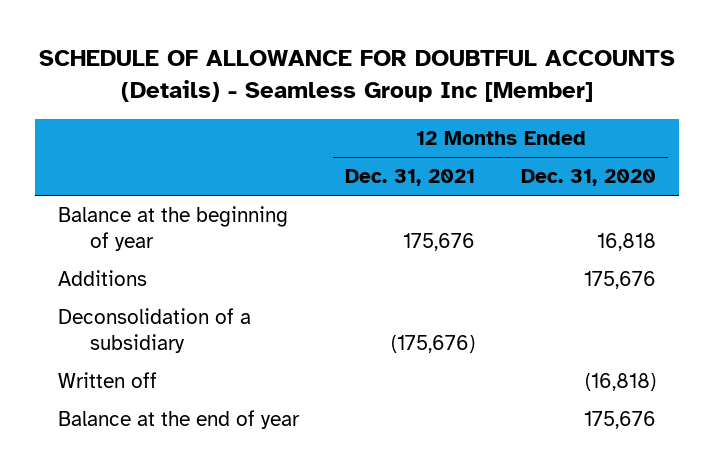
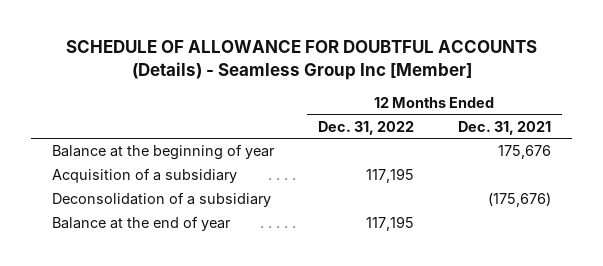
- | 12 Months Ended Dec. 31, 2021 | 12 Months Ended Dec. 31, 2020
+ | 12 Months Ended Dec. 31, 2022 | 12 Months Ended Dec. 31, 2021
- Additions | | 175,676
+ Acquisition of a subsidiary | 117,195 |
- Written off | | (16,818)

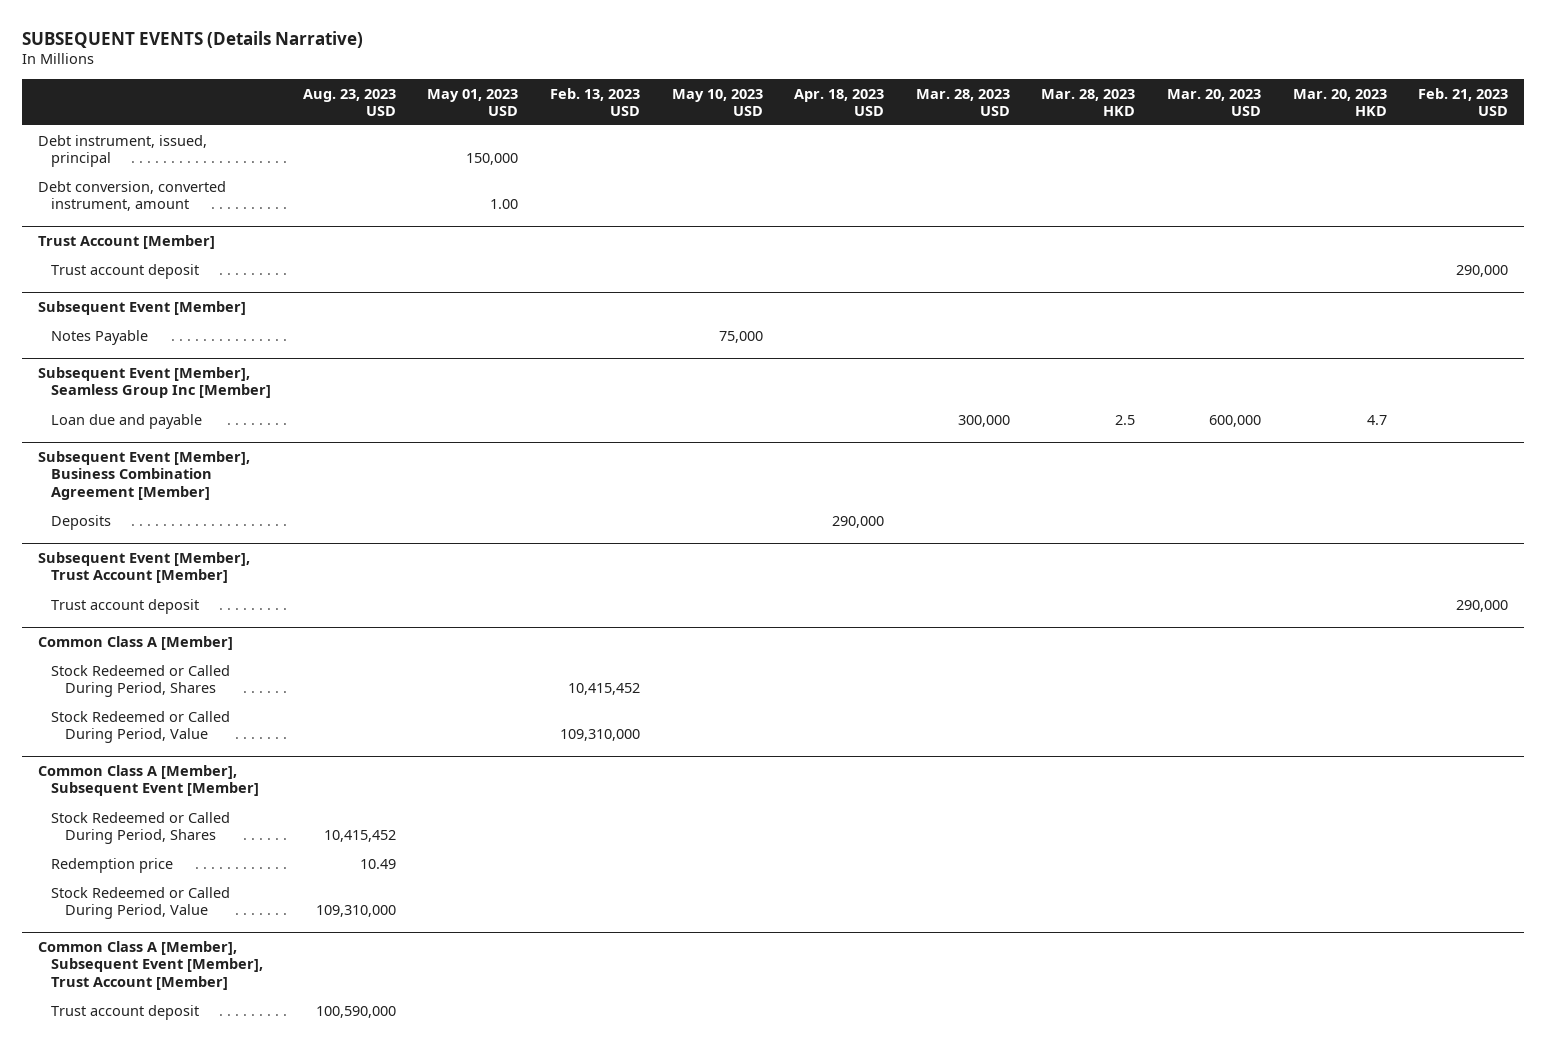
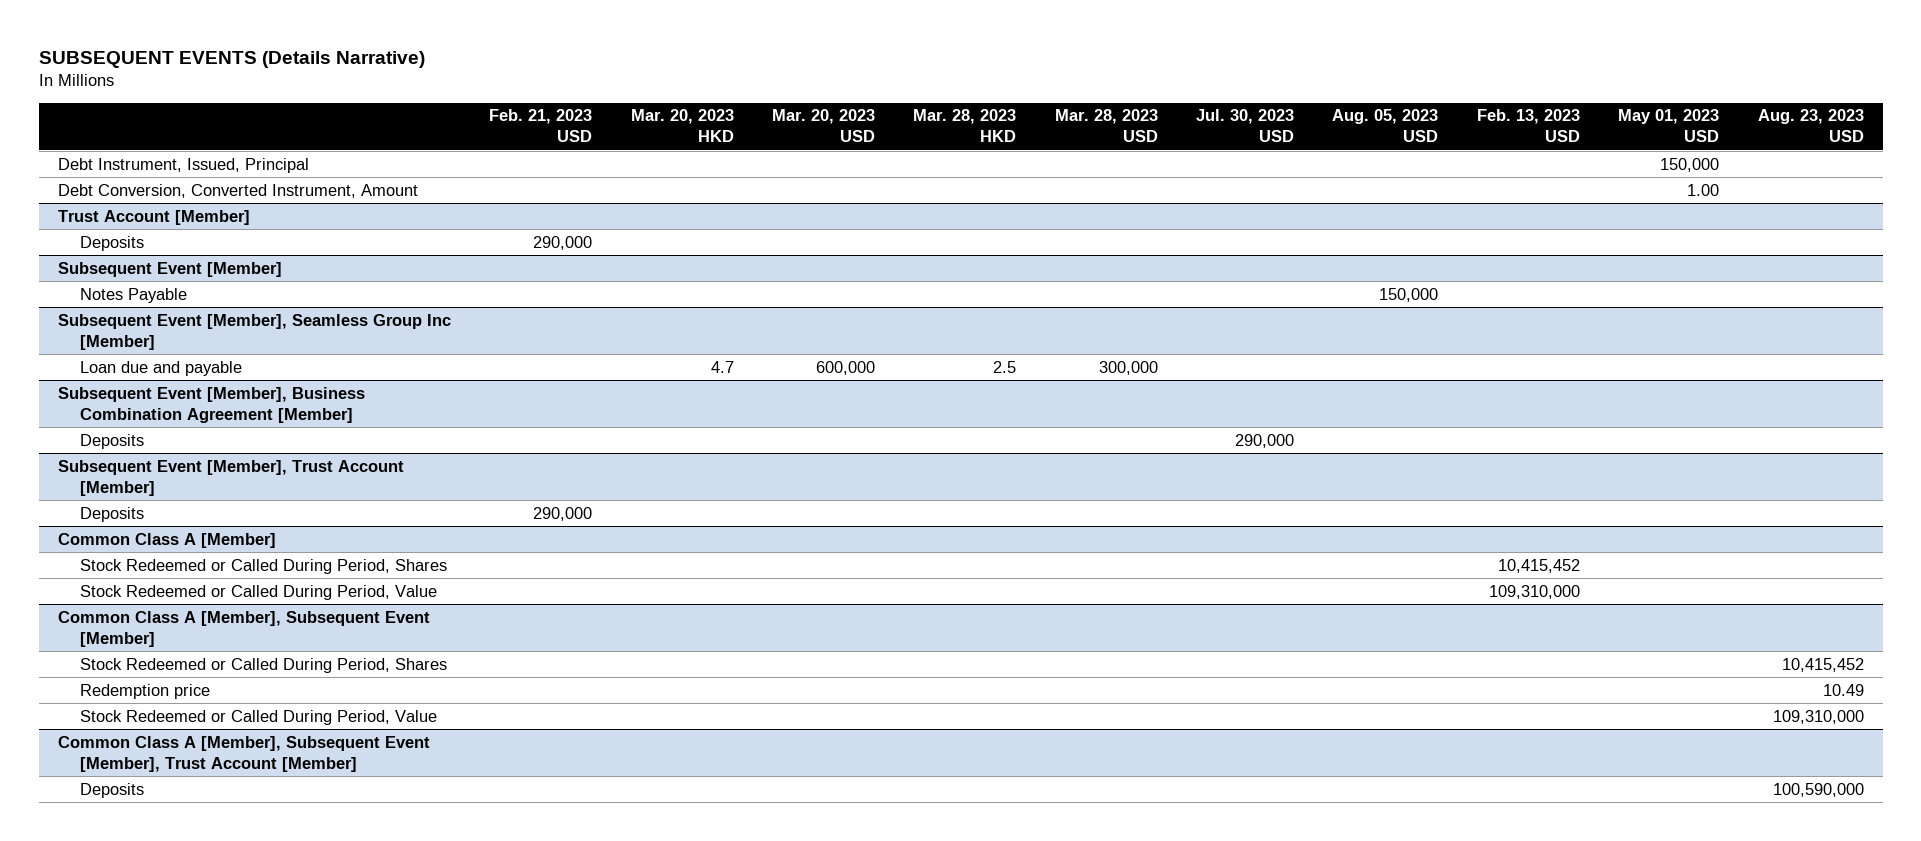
- | Aug. 23, 2023 USD | May 01, 2023 USD | Feb. 13, 2023 USD | May 10, 2023 USD | Apr. 18, 2023 USD | Mar. 28, 2023 USD | Mar. 28, 2023 HKD | Mar. 20, 2023 USD | Mar. 20, 2023 HKD | Feb. 21, 2023 USD
+ | Feb. 21, 2023 USD | Mar. 20, 2023 HKD | Mar. 20, 2023 USD | Mar. 28, 2023 HKD | Mar. 28, 2023 USD | Jul. 30, 2023 USD | Aug. 05, 2023 USD | Feb. 13, 2023 USD | May 01, 2023 USD | Aug. 23, 2023 USD
- Debt instrument, issued, principal | | 150,000 | | | | | | | |
- Debt conversion, converted instrument, amount | | 1.00 | | | | | | | |
+ Debt Instrument, Issued, Principal | | | | | | | | | 150,000 |
+ Debt Conversion, Converted Instrument, Amount | | | | | | | | | 1.00 |
@ Trust Account [Member]
- Trust account deposit | | | | | | | | | | 290,000
+ Deposits | 290,000 | | | | | | | | |
@ Subsequent Event [Member], Trust Account [Member]
- Trust account deposit | | | | | | | | | | 290,000
+ Deposits | 290,000 | | | | | | | | |
@ Common Class A [Member], Subsequent Event [Member], Trust Account [Member]
- Trust account deposit | 100,590,000 | | | | | | | | |
+ Deposits | | | | | | | | | | 100,590,000

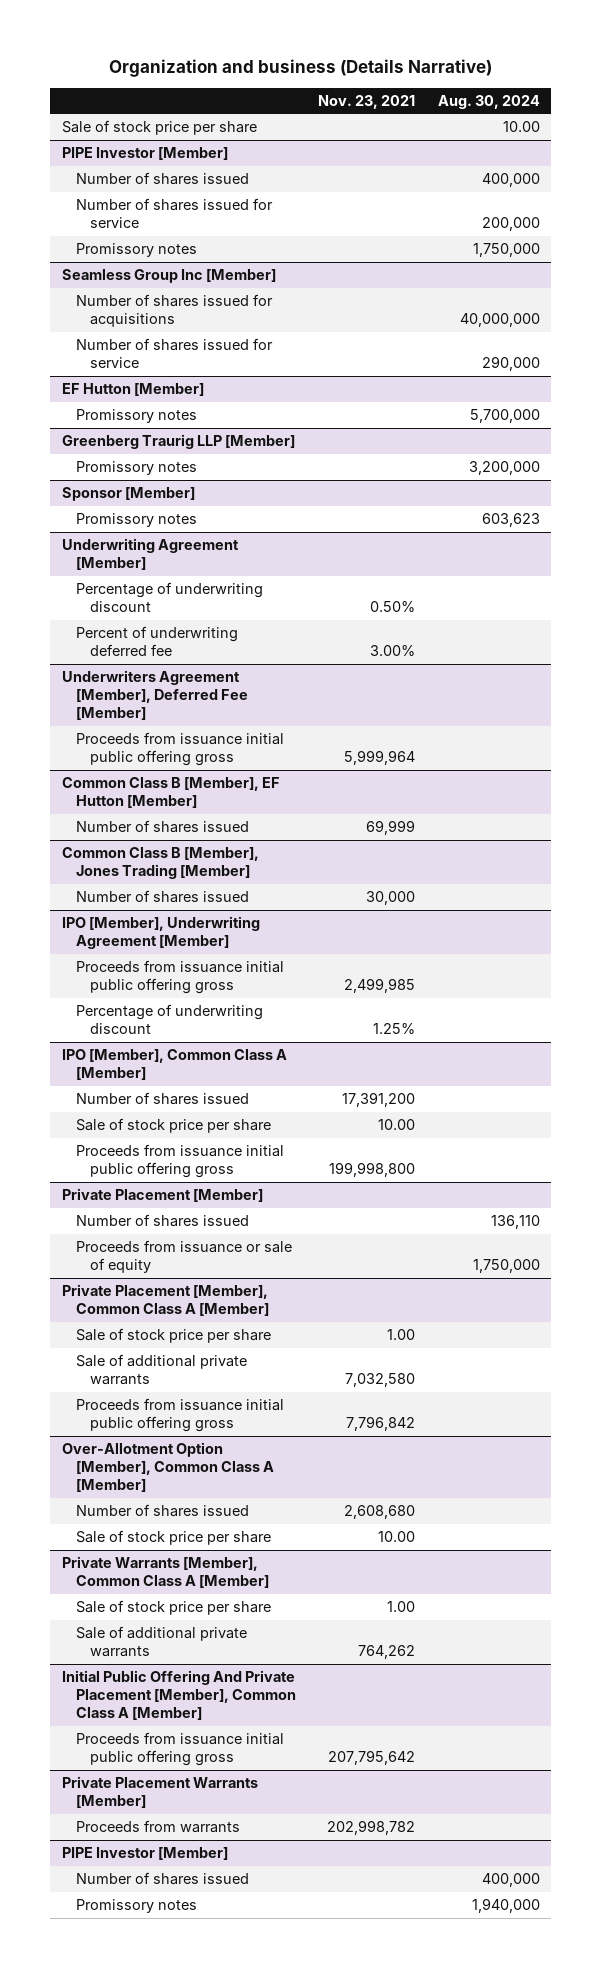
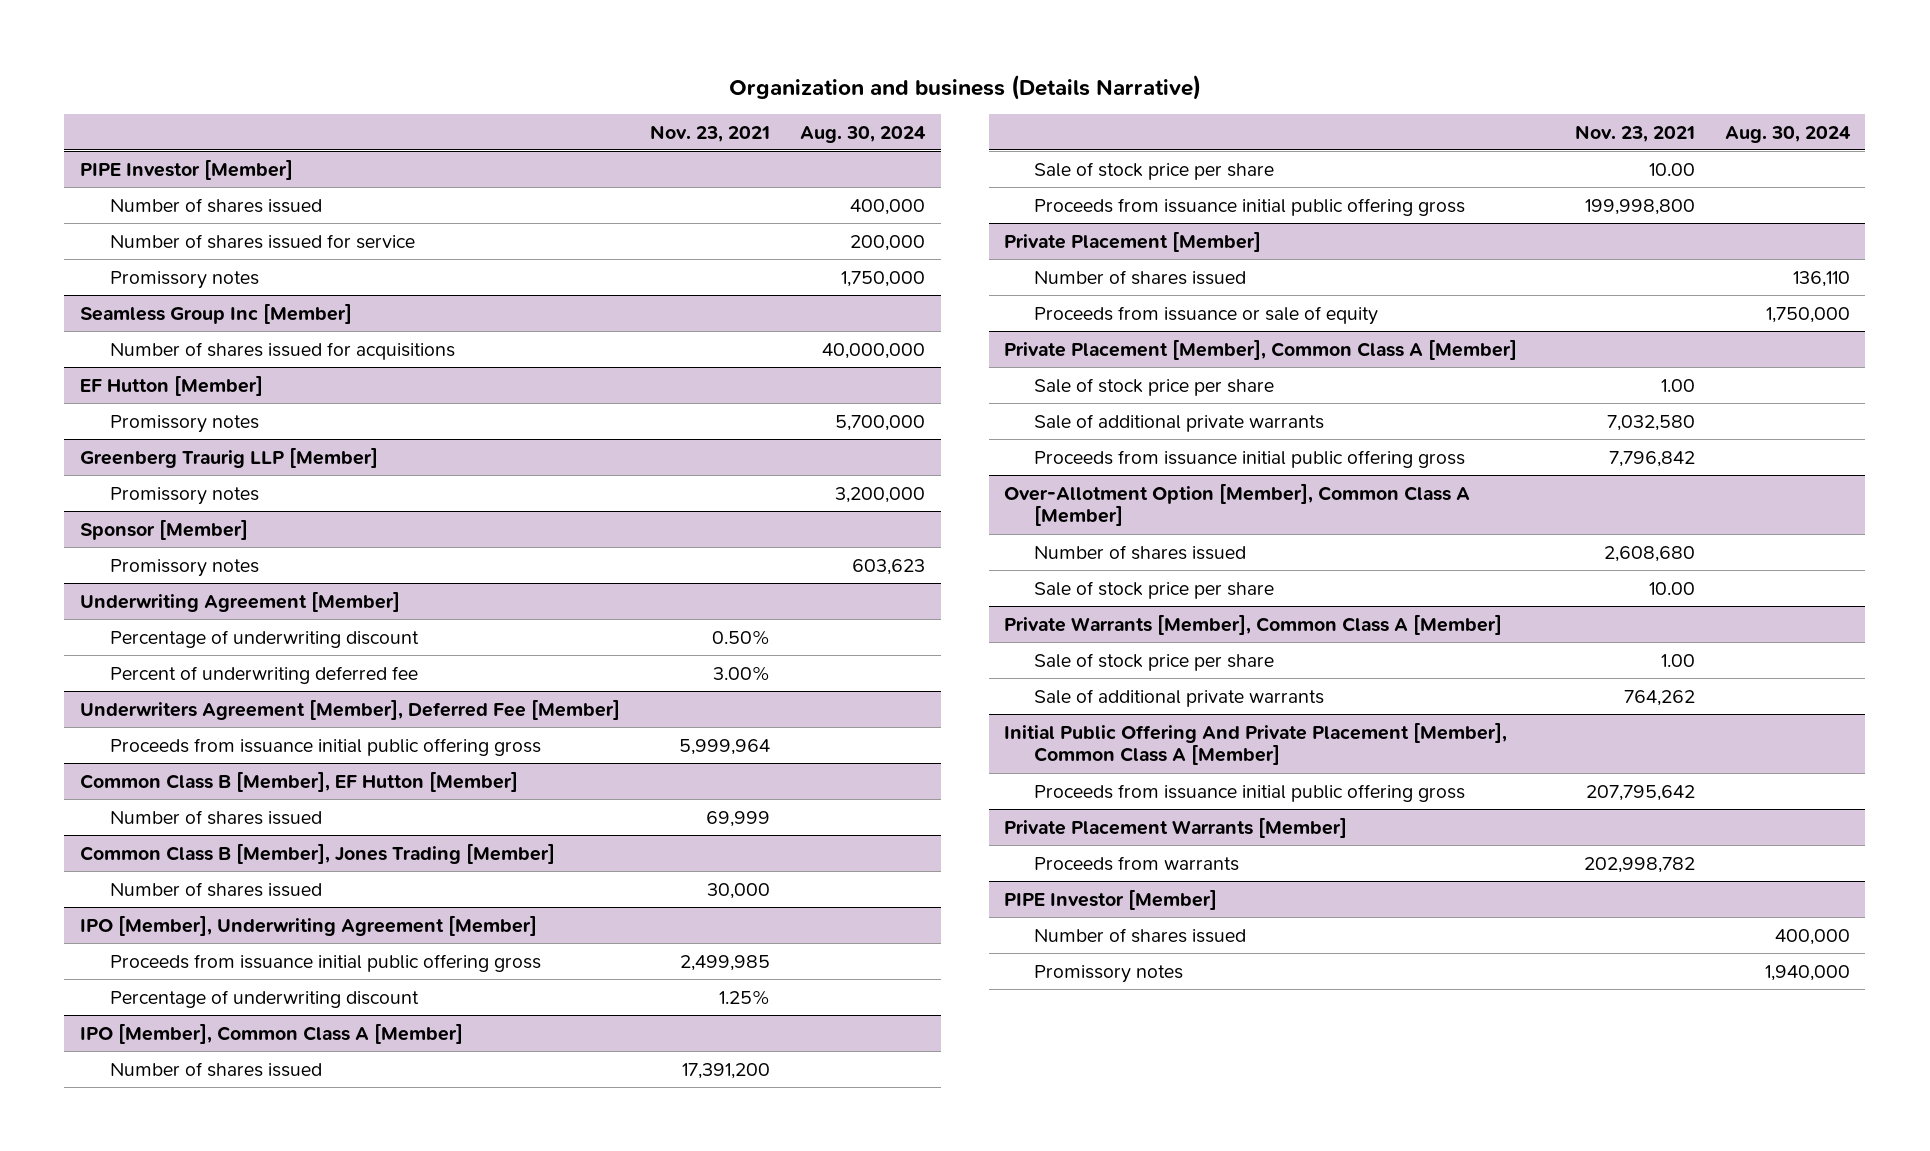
- Sale of stock price per share | | 10.00
@ Seamless Group Inc [Member]
- Number of shares issued for service | | 290,000

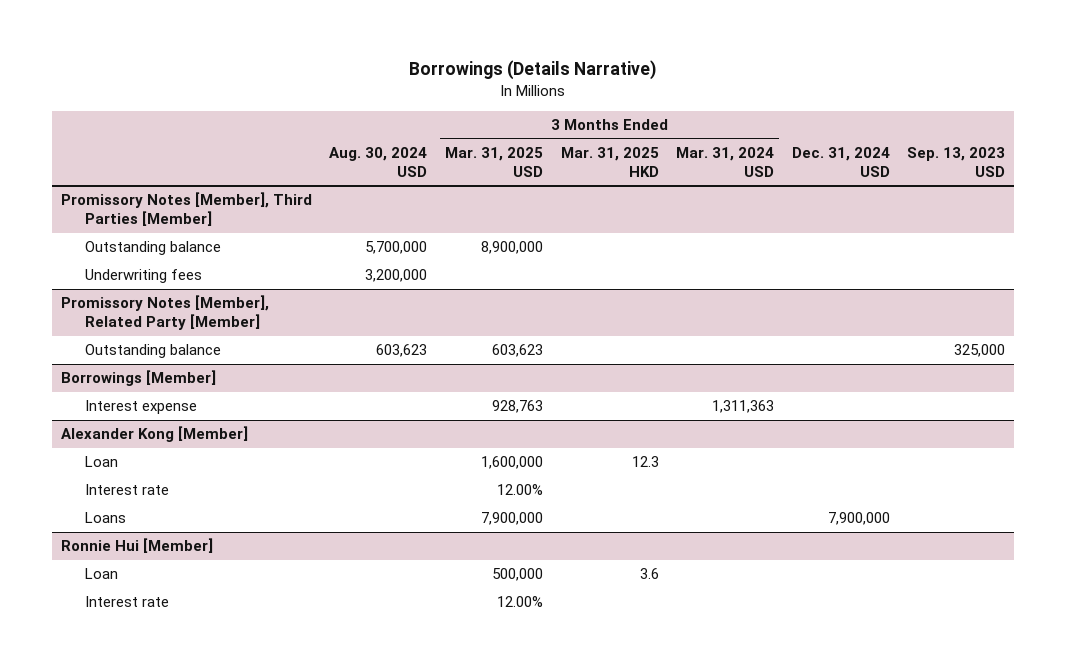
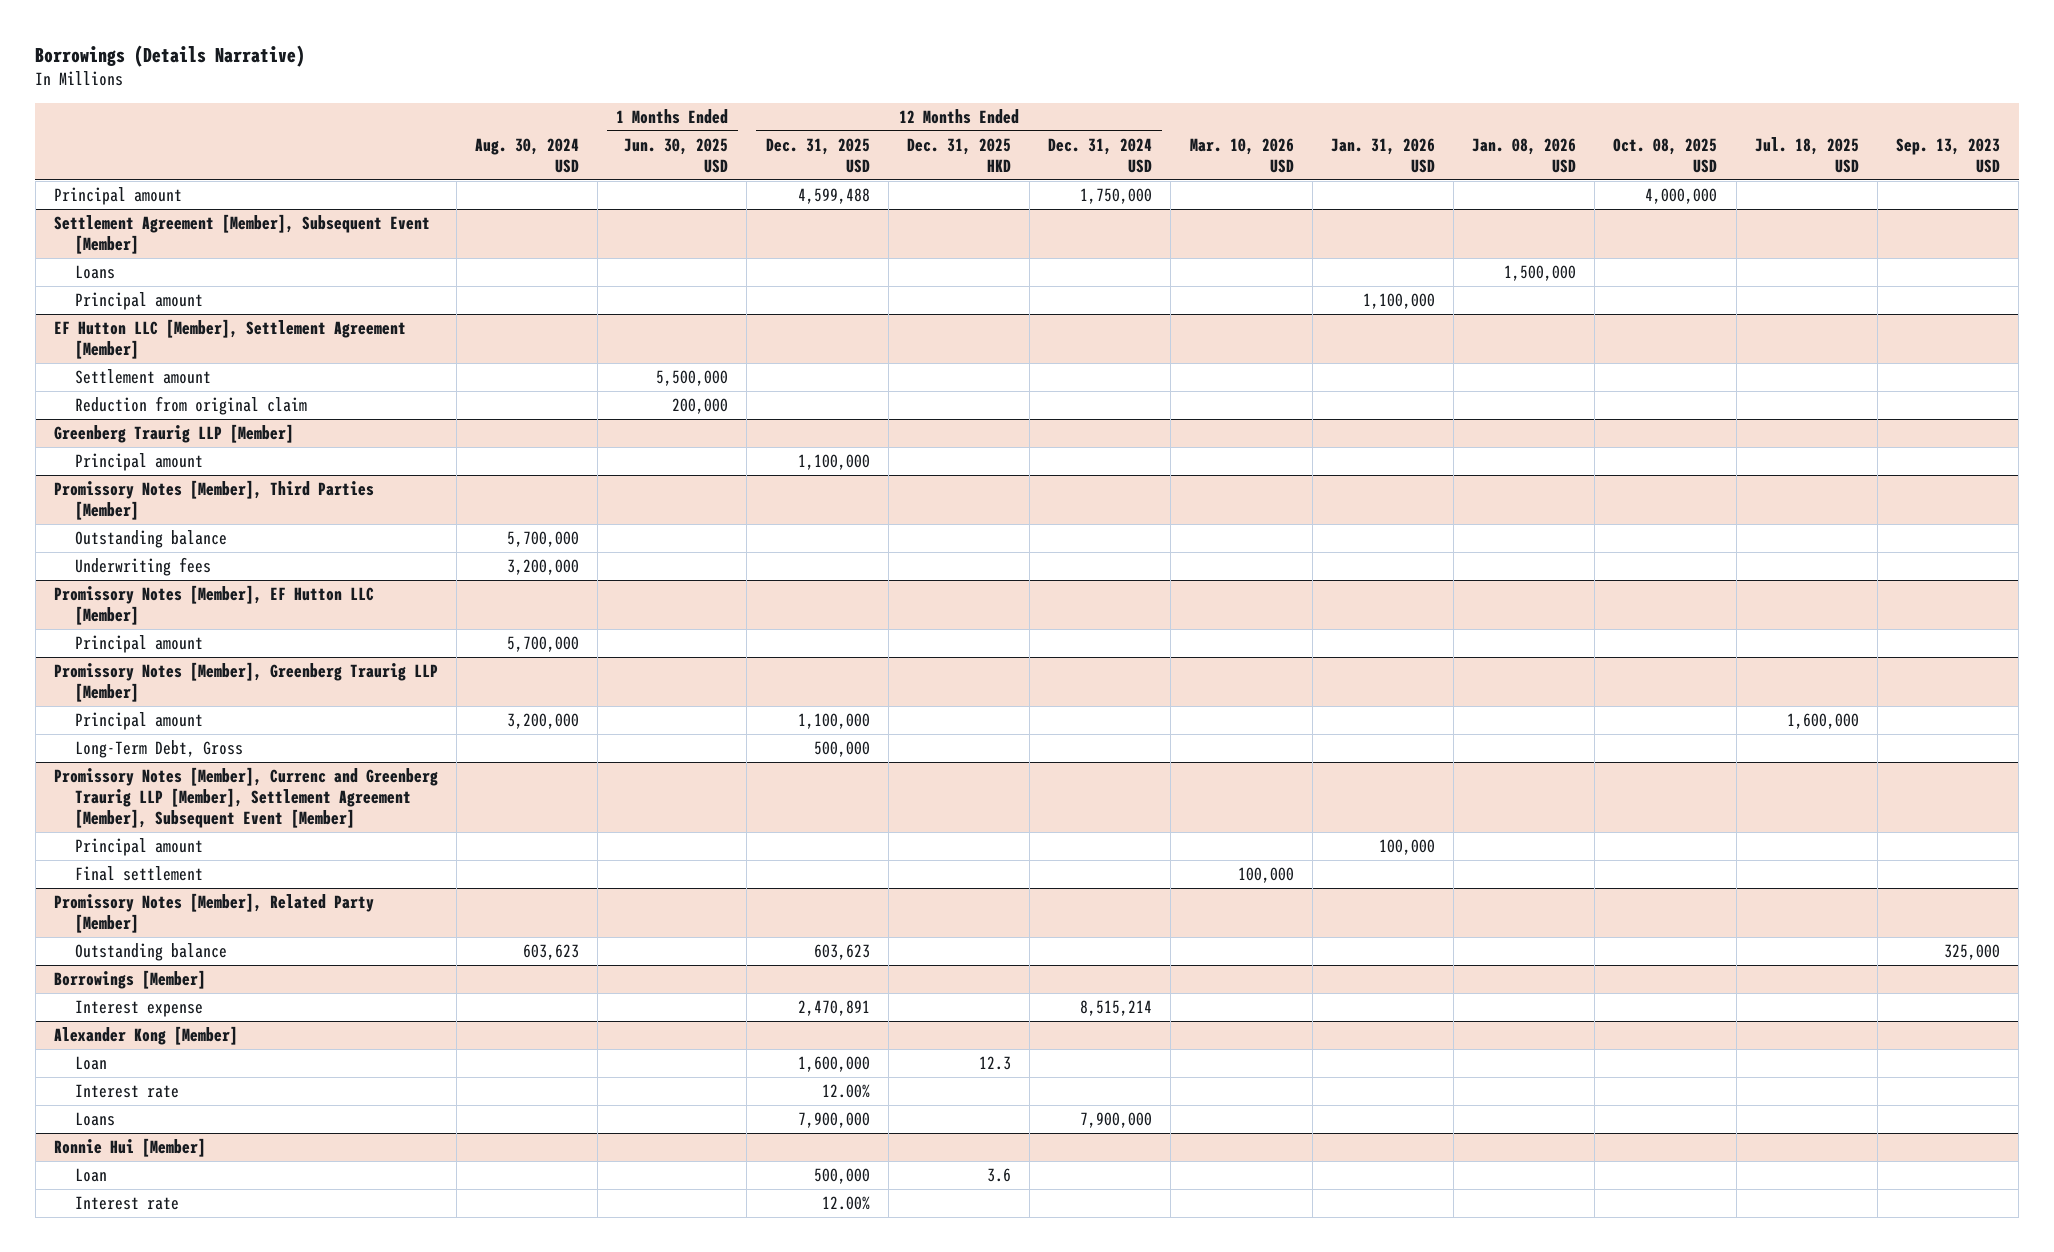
- | Aug. 30, 2024 USD | 3 Months Ended Mar. 31, 2025 USD | 3 Months Ended Mar. 31, 2025 HKD | 3 Months Ended Mar. 31, 2024 USD | Dec. 31, 2024 USD | Sep. 13, 2023 USD
+ | Aug. 30, 2024 USD | 1 Months Ended Jun. 30, 2025 USD | 12 Months Ended Dec. 31, 2025 USD | 12 Months Ended Dec. 31, 2025 HKD | 12 Months Ended Dec. 31, 2024 USD | Mar. 10, 2026 USD | Jan. 31, 2026 USD | Jan. 08, 2026 USD | Oct. 08, 2025 USD | Jul. 18, 2025 USD | Sep. 13, 2023 USD
+ Principal amount | | | 4,599,488 | | 1,750,000 | | | | 4,000,000 | |
+ Settlement Agreement [Member], Subsequent Event [Member]
+ Loans | | | | | | | | 1,500,000 | | |
+ Principal amount | | | | | | | 1,100,000 | | | |
+ EF Hutton LLC [Member], Settlement Agreement [Member]
+ Settlement amount | | 5,500,000 | | | | | | | | |
+ Reduction from original claim | | 200,000 | | | | | | | | |
+ Greenberg Traurig LLP [Member]
+ Principal amount | | | 1,100,000 | | | | | | | |
+ Promissory Notes [Member], EF Hutton LLC [Member]
+ Principal amount | 5,700,000 | | | | | | | | | |
+ Promissory Notes [Member], Greenberg Traurig LLP [Member]
+ Principal amount | 3,200,000 | | 1,100,000 | | | | | | | 1,600,000 |
+ Long-Term Debt, Gross | | | 500,000 | | | | | | | |
+ Promissory Notes [Member], Currenc and Greenberg Traurig LLP [Member], Settlement Agreement [Member], Subsequent Event [Member]
+ Principal amount | | | | | | | 100,000 | | | |
+ Final settlement | | | | | | 100,000 | | | | |

